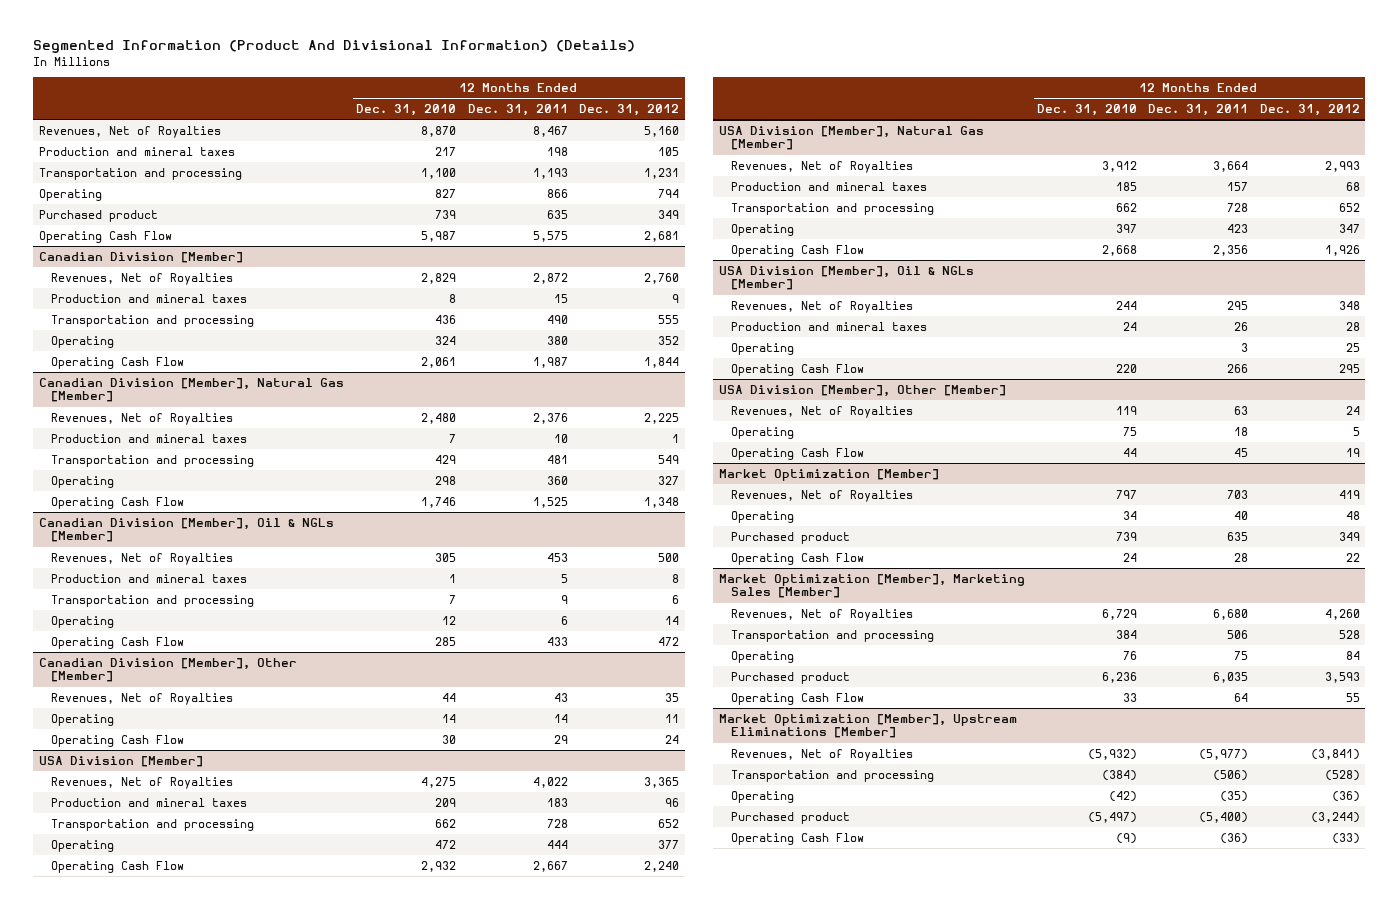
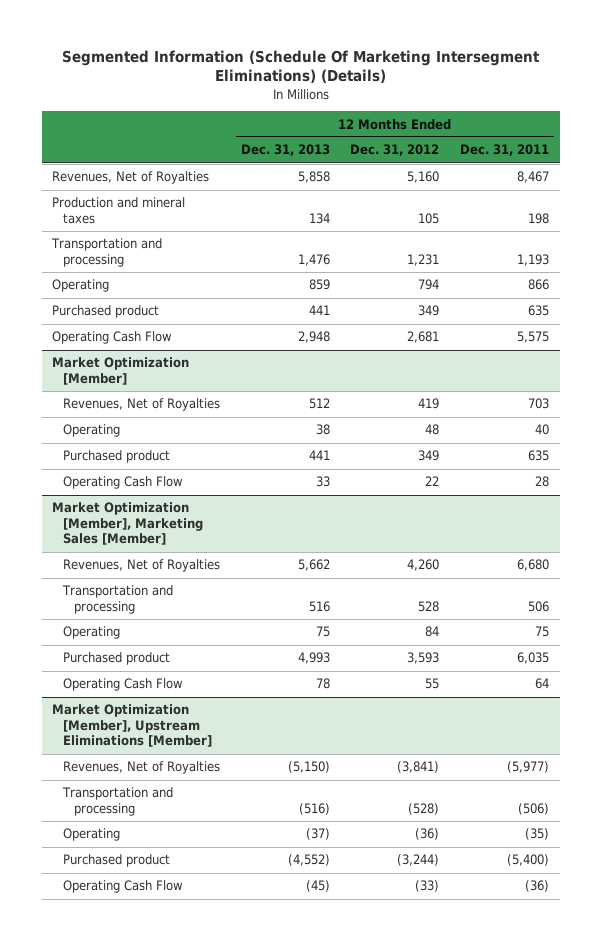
- Segmented Information (Product And Divisional Information) (Details)
+ Segmented Information (Schedule Of Marketing Intersegment Eliminations) (Details)
- | 12 Months Ended Dec. 31, 2010 | 12 Months Ended Dec. 31, 2011 | 12 Months Ended Dec. 31, 2012
+ | 12 Months Ended Dec. 31, 2013 | 12 Months Ended Dec. 31, 2012 | 12 Months Ended Dec. 31, 2011
- Canadian Division [Member]
- Revenues, Net of Royalties | 2,829 | 2,872 | 2,760
- Production and mineral taxes | 8 | 15 | 9
- Transportation and processing | 436 | 490 | 555
- Operating | 324 | 380 | 352
- Operating Cash Flow | 2,061 | 1,987 | 1,844
- Canadian Division [Member], Natural Gas [Member]
- Revenues, Net of Royalties | 2,480 | 2,376 | 2,225
- Production and mineral taxes | 7 | 10 | 1
- Transportation and processing | 429 | 481 | 549
- Operating | 298 | 360 | 327
- Operating Cash Flow | 1,746 | 1,525 | 1,348
- Canadian Division [Member], Oil & NGLs [Member]
- Revenues, Net of Royalties | 305 | 453 | 500
- Production and mineral taxes | 1 | 5 | 8
- Transportation and processing | 7 | 9 | 6
- Operating | 12 | 6 | 14
- Operating Cash Flow | 285 | 433 | 472
- Canadian Division [Member], Other [Member]
- Revenues, Net of Royalties | 44 | 43 | 35
- Operating | 14 | 14 | 11
- Operating Cash Flow | 30 | 29 | 24
- USA Division [Member]
- Revenues, Net of Royalties | 4,275 | 4,022 | 3,365
- Production and mineral taxes | 209 | 183 | 96
- Transportation and processing | 662 | 728 | 652
- Operating | 472 | 444 | 377
- Operating Cash Flow | 2,932 | 2,667 | 2,240
- USA Division [Member], Natural Gas [Member]
- Revenues, Net of Royalties | 3,912 | 3,664 | 2,993
- Production and mineral taxes | 185 | 157 | 68
- Transportation and processing | 662 | 728 | 652
- Operating | 397 | 423 | 347
- Operating Cash Flow | 2,668 | 2,356 | 1,926
- USA Division [Member], Oil & NGLs [Member]
- Revenues, Net of Royalties | 244 | 295 | 348
- Production and mineral taxes | 24 | 26 | 28
- Operating | | 3 | 25
- Operating Cash Flow | 220 | 266 | 295
- USA Division [Member], Other [Member]
- Revenues, Net of Royalties | 119 | 63 | 24
- Operating | 75 | 18 | 5
- Operating Cash Flow | 44 | 45 | 19

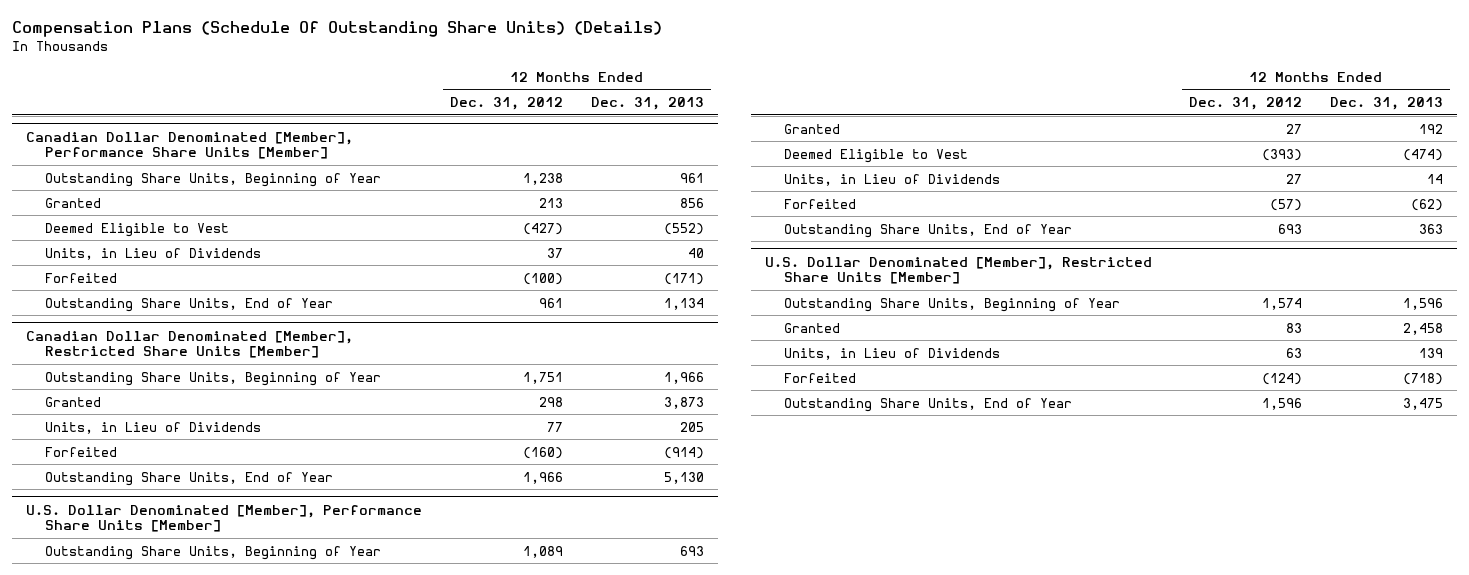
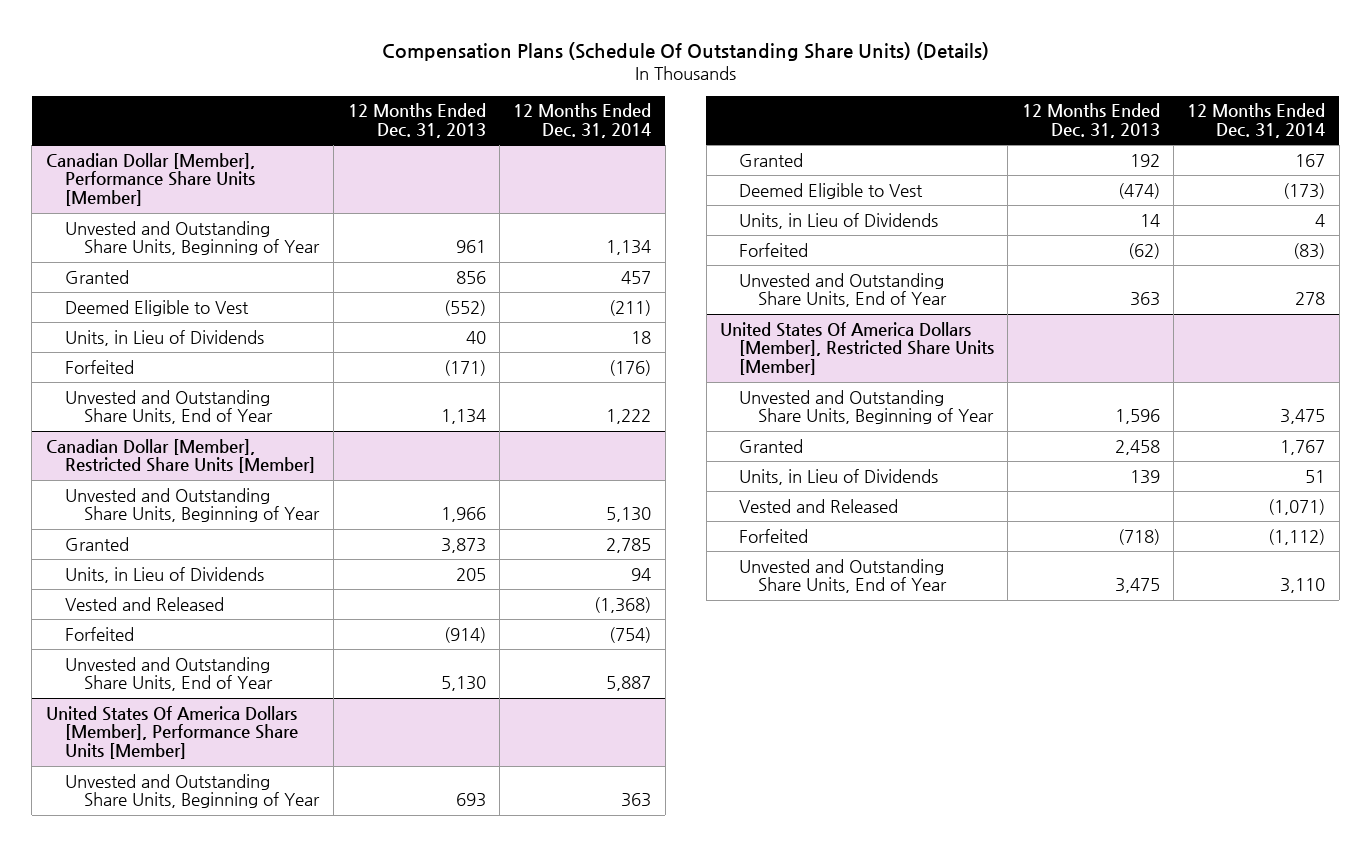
- | 12 Months Ended Dec. 31, 2012 | 12 Months Ended Dec. 31, 2013
+ | 12 Months Ended Dec. 31, 2013 | 12 Months Ended Dec. 31, 2014
- Canadian Dollar Denominated [Member], Performance Share Units [Member]
- Outstanding Share Units, Beginning of Year | 1,238 | 961
+ Canadian Dollar [Member], Performance Share Units [Member]
+ Unvested and Outstanding Share Units, Beginning of Year | 961 | 1,134
- Outstanding Share Units, End of Year | 961 | 1,134
- Canadian Dollar Denominated [Member], Restricted Share Units [Member]
- Outstanding Share Units, Beginning of Year | 1,751 | 1,966
+ Unvested and Outstanding Share Units, End of Year | 1,134 | 1,222
+ Canadian Dollar [Member], Restricted Share Units [Member]
+ Unvested and Outstanding Share Units, Beginning of Year | 1,966 | 5,130
+ Vested and Released | | (1,368)
- Outstanding Share Units, End of Year | 1,966 | 5,130
- U.S. Dollar Denominated [Member], Performance Share Units [Member]
- Outstanding Share Units, Beginning of Year | 1,089 | 693
+ Unvested and Outstanding Share Units, End of Year | 5,130 | 5,887
+ United States Of America Dollars [Member], Performance Share Units [Member]
+ Unvested and Outstanding Share Units, Beginning of Year | 693 | 363
- Outstanding Share Units, End of Year | 693 | 363
- U.S. Dollar Denominated [Member], Restricted Share Units [Member]
- Outstanding Share Units, Beginning of Year | 1,574 | 1,596
+ Unvested and Outstanding Share Units, End of Year | 363 | 278
+ United States Of America Dollars [Member], Restricted Share Units [Member]
+ Unvested and Outstanding Share Units, Beginning of Year | 1,596 | 3,475
+ Vested and Released | | (1,071)
- Outstanding Share Units, End of Year | 1,596 | 3,475
+ Unvested and Outstanding Share Units, End of Year | 3,475 | 3,110

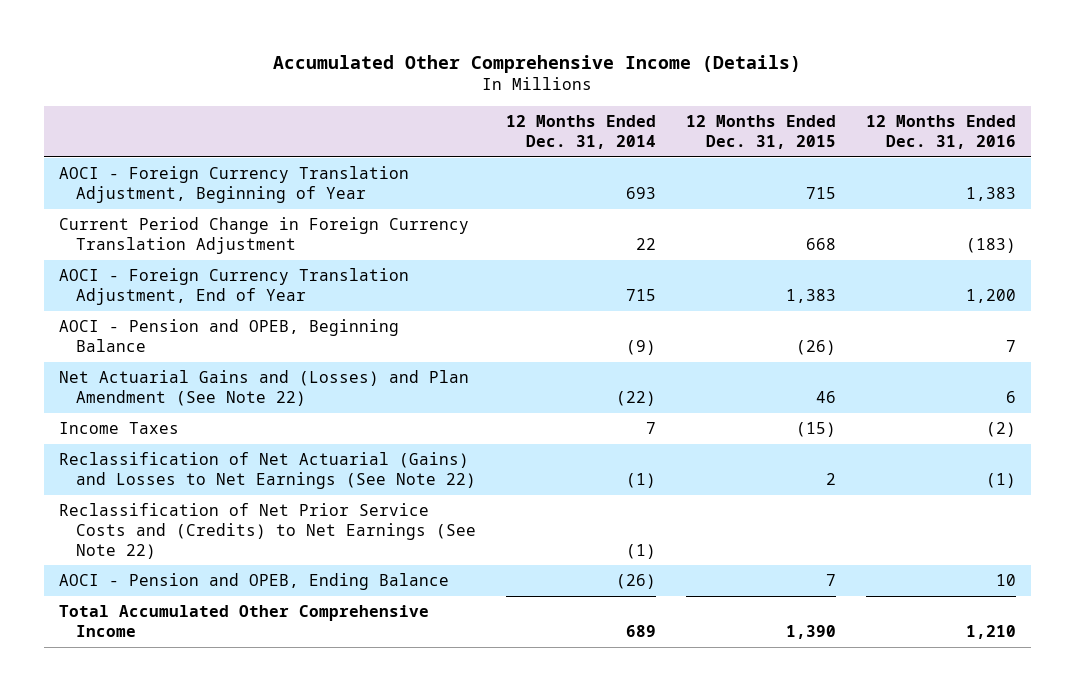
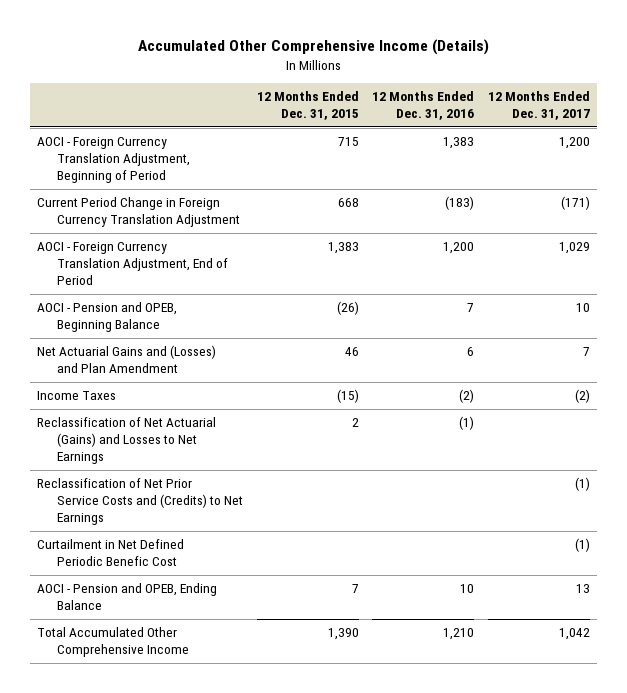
- | 12 Months Ended Dec. 31, 2014 | 12 Months Ended Dec. 31, 2015 | 12 Months Ended Dec. 31, 2016
+ | 12 Months Ended Dec. 31, 2015 | 12 Months Ended Dec. 31, 2016 | 12 Months Ended Dec. 31, 2017
- AOCI - Foreign Currency Translation Adjustment, Beginning of Year | 693 | 715 | 1,383
+ AOCI - Foreign Currency Translation Adjustment, Beginning of Period | 715 | 1,383 | 1,200
- AOCI - Foreign Currency Translation Adjustment, End of Year | 715 | 1,383 | 1,200
+ AOCI - Foreign Currency Translation Adjustment, End of Period | 1,383 | 1,200 | 1,029
- Net Actuarial Gains and (Losses) and Plan Amendment (See Note 22) | (22) | 46 | 6
+ Net Actuarial Gains and (Losses) and Plan Amendment | 46 | 6 | 7
- Reclassification of Net Actuarial (Gains) and Losses to Net Earnings (See Note 22) | (1) | 2 | (1)
- Reclassification of Net Prior Service Costs and (Credits) to Net Earnings (See Note 22) | (1) | |
+ Reclassification of Net Actuarial (Gains) and Losses to Net Earnings | 2 | (1) |
+ Reclassification of Net Prior Service Costs and (Credits) to Net Earnings | | | (1)
+ Curtailment in Net Defined Periodic Benefic Cost | | | (1)

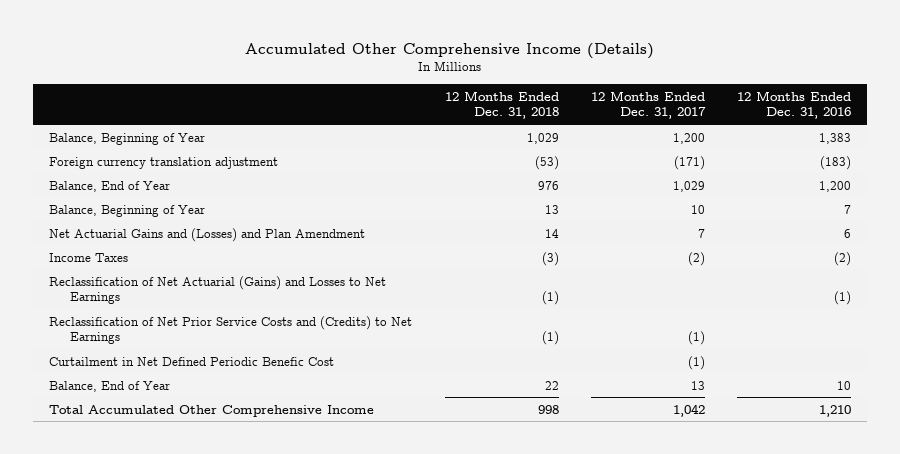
- | 12 Months Ended Dec. 31, 2015 | 12 Months Ended Dec. 31, 2016 | 12 Months Ended Dec. 31, 2017
+ | 12 Months Ended Dec. 31, 2018 | 12 Months Ended Dec. 31, 2017 | 12 Months Ended Dec. 31, 2016
- AOCI - Foreign Currency Translation Adjustment, Beginning of Period | 715 | 1,383 | 1,200
- Current Period Change in Foreign Currency Translation Adjustment | 668 | (183) | (171)
- AOCI - Foreign Currency Translation Adjustment, End of Period | 1,383 | 1,200 | 1,029
- AOCI - Pension and OPEB, Beginning Balance | (26) | 7 | 10
+ Balance, Beginning of Year | 1,029 | 1,200 | 1,383
+ Foreign currency translation adjustment | (53) | (171) | (183)
+ Balance, End of Year | 976 | 1,029 | 1,200
+ Balance, Beginning of Year | 13 | 10 | 7
- AOCI - Pension and OPEB, Ending Balance | 7 | 10 | 13
+ Balance, End of Year | 22 | 13 | 10

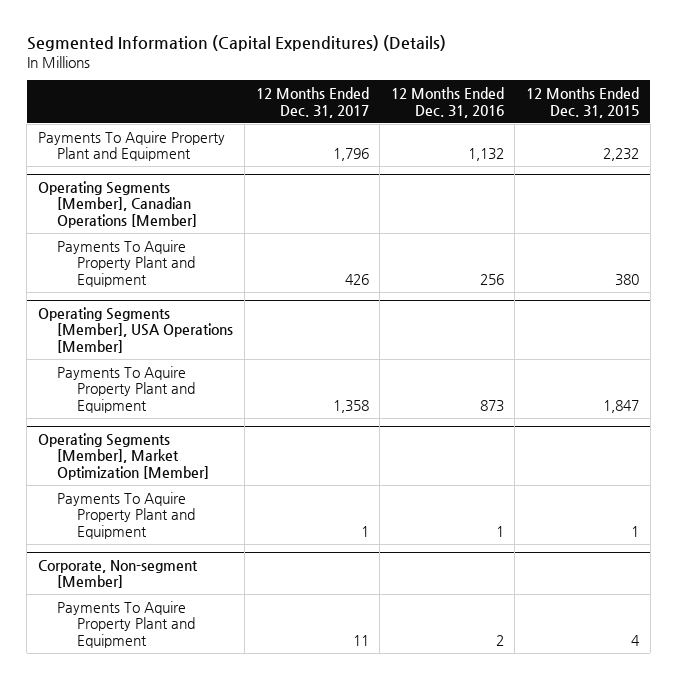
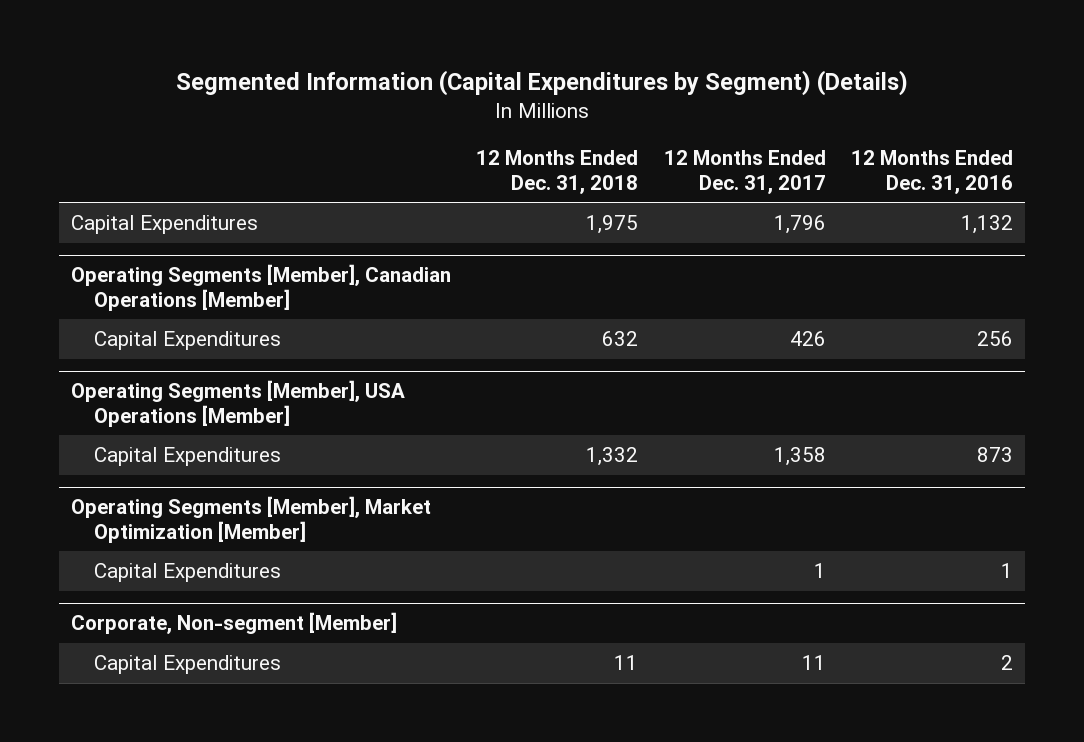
- Segmented Information (Capital Expenditures) (Details)
+ Segmented Information (Capital Expenditures by Segment) (Details)
- | 12 Months Ended Dec. 31, 2017 | 12 Months Ended Dec. 31, 2016 | 12 Months Ended Dec. 31, 2015
+ | 12 Months Ended Dec. 31, 2018 | 12 Months Ended Dec. 31, 2017 | 12 Months Ended Dec. 31, 2016
- Payments To Aquire Property Plant and Equipment | 1,796 | 1,132 | 2,232
+ Capital Expenditures | 1,975 | 1,796 | 1,132
@ Operating Segments [Member], Canadian Operations [Member]
- Payments To Aquire Property Plant and Equipment | 426 | 256 | 380
+ Capital Expenditures | 632 | 426 | 256
@ Operating Segments [Member], USA Operations [Member]
- Payments To Aquire Property Plant and Equipment | 1,358 | 873 | 1,847
+ Capital Expenditures | 1,332 | 1,358 | 873
@ Operating Segments [Member], Market Optimization [Member]
- Payments To Aquire Property Plant and Equipment | 1 | 1 | 1
+ Capital Expenditures | | 1 | 1
@ Corporate, Non-segment [Member]
- Payments To Aquire Property Plant and Equipment | 11 | 2 | 4
+ Capital Expenditures | 11 | 11 | 2

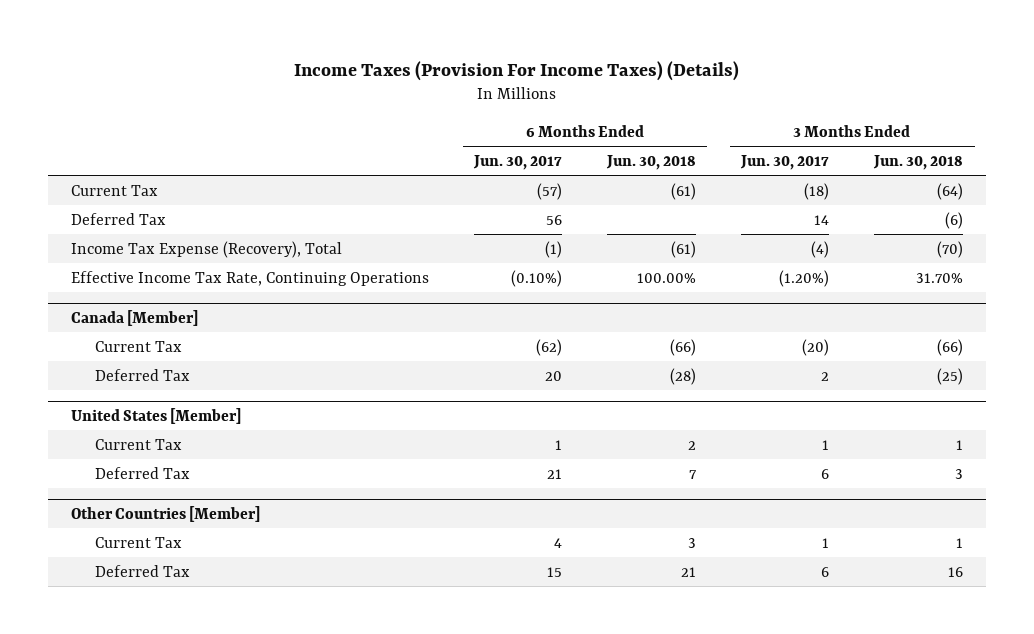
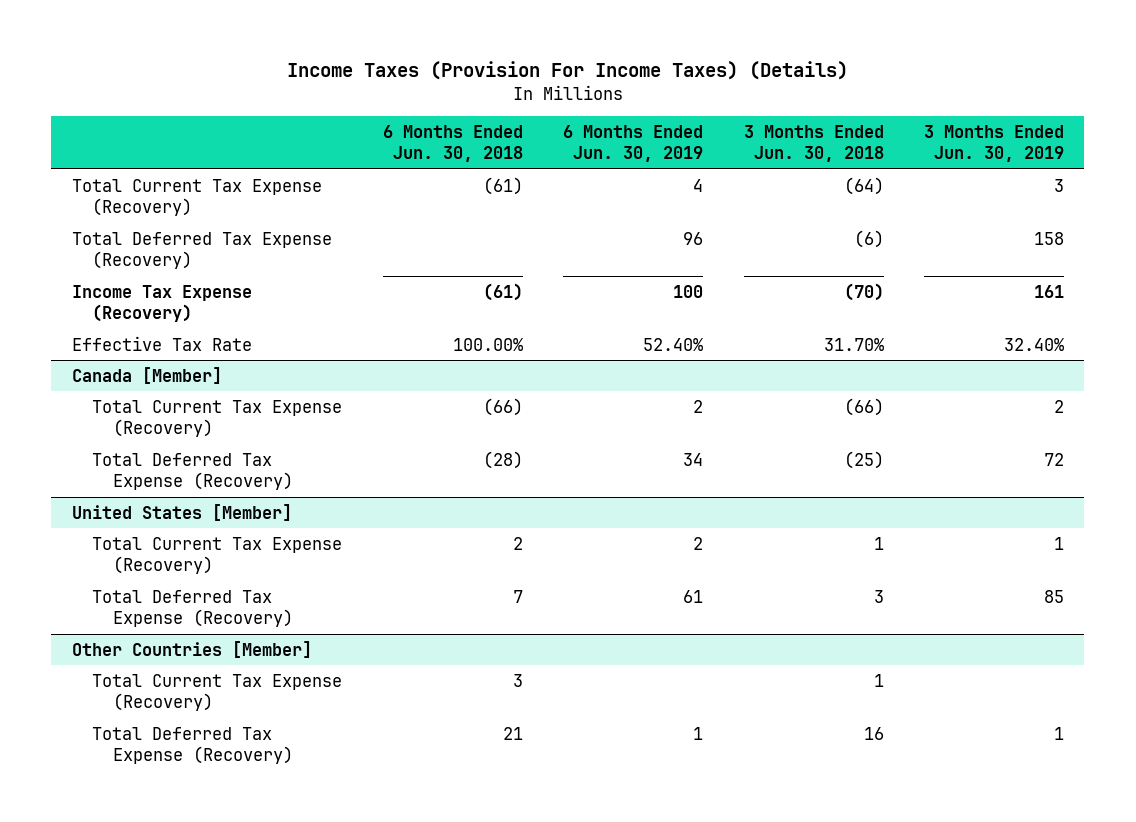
- | 6 Months Ended Jun. 30, 2017 | 6 Months Ended Jun. 30, 2018 | 3 Months Ended Jun. 30, 2017 | 3 Months Ended Jun. 30, 2018
+ | 6 Months Ended Jun. 30, 2018 | 6 Months Ended Jun. 30, 2019 | 3 Months Ended Jun. 30, 2018 | 3 Months Ended Jun. 30, 2019
- Current Tax | (57) | (61) | (18) | (64)
- Deferred Tax | 56 | | 14 | (6)
- Income Tax Expense (Recovery), Total | (1) | (61) | (4) | (70)
- Effective Income Tax Rate, Continuing Operations | (0.10%) | 100.00% | (1.20%) | 31.70%
+ Total Current Tax Expense (Recovery) | (61) | 4 | (64) | 3
+ Total Deferred Tax Expense (Recovery) | | 96 | (6) | 158
+ Income Tax Expense (Recovery) | (61) | 100 | (70) | 161
+ Effective Tax Rate | 100.00% | 52.40% | 31.70% | 32.40%
@ Canada [Member]
- Current Tax | (62) | (66) | (20) | (66)
- Deferred Tax | 20 | (28) | 2 | (25)
+ Total Current Tax Expense (Recovery) | (66) | 2 | (66) | 2
+ Total Deferred Tax Expense (Recovery) | (28) | 34 | (25) | 72
@ United States [Member]
- Current Tax | 1 | 2 | 1 | 1
- Deferred Tax | 21 | 7 | 6 | 3
+ Total Current Tax Expense (Recovery) | 2 | 2 | 1 | 1
+ Total Deferred Tax Expense (Recovery) | 7 | 61 | 3 | 85
@ Other Countries [Member]
- Current Tax | 4 | 3 | 1 | 1
- Deferred Tax | 15 | 21 | 6 | 16
+ Total Current Tax Expense (Recovery) | 3 | | 1 |
+ Total Deferred Tax Expense (Recovery) | 21 | 1 | 16 | 1

